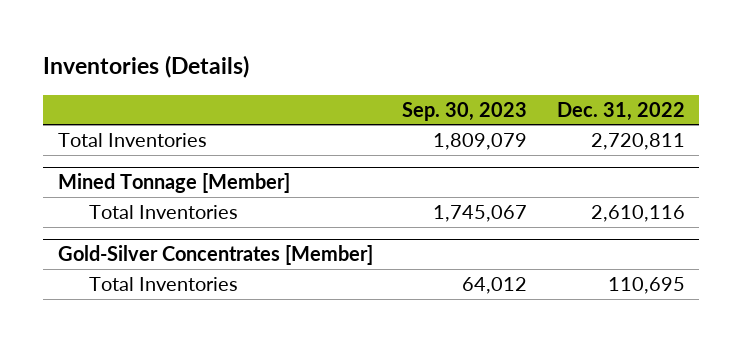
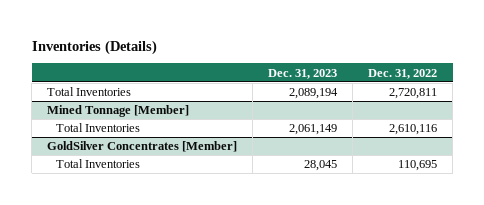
- | Sep. 30, 2023 | Dec. 31, 2022
+ | Dec. 31, 2023 | Dec. 31, 2022
- Gold-Silver Concentrates [Member]
+ GoldSilver Concentrates [Member]

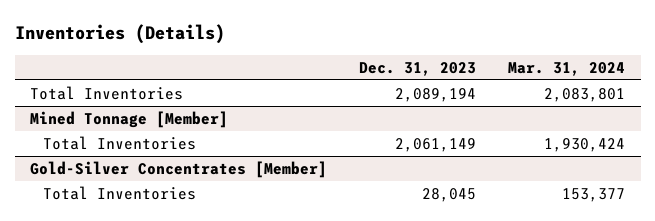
- | Dec. 31, 2023 | Dec. 31, 2022
+ | Dec. 31, 2023 | Mar. 31, 2024
- GoldSilver Concentrates [Member]
+ Gold-Silver Concentrates [Member]

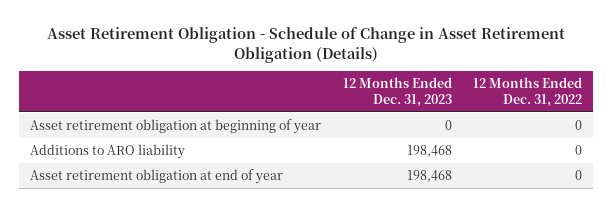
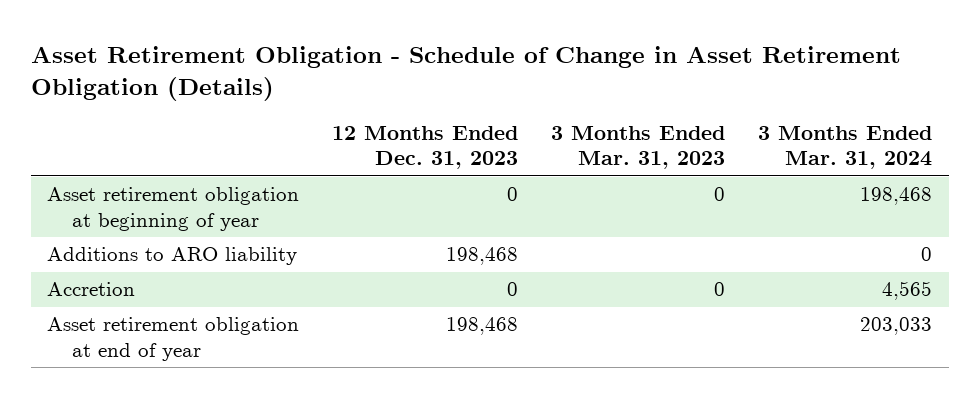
- | 12 Months Ended Dec. 31, 2023 | 12 Months Ended Dec. 31, 2022
+ | 12 Months Ended Dec. 31, 2023 | 3 Months Ended Mar. 31, 2023 | 3 Months Ended Mar. 31, 2024
+ Accretion | 0 | 0 | 4,565

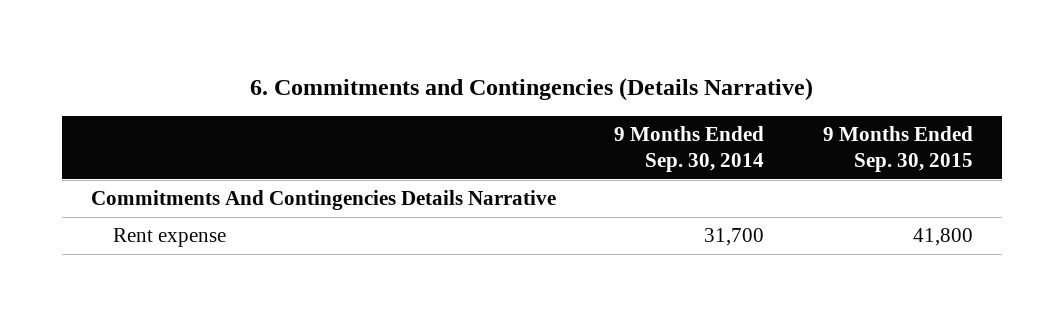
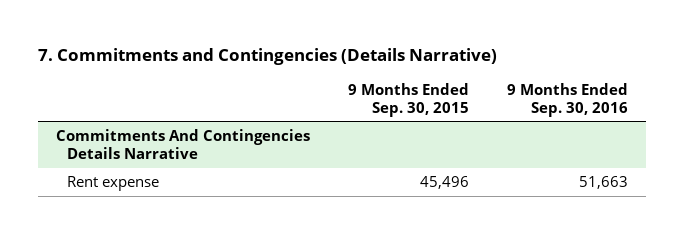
- 6. Commitments and Contingencies (Details Narrative)
+ 7. Commitments and Contingencies (Details Narrative)
- | 9 Months Ended Sep. 30, 2014 | 9 Months Ended Sep. 30, 2015
+ | 9 Months Ended Sep. 30, 2015 | 9 Months Ended Sep. 30, 2016
- Rent expense | 31,700 | 41,800
+ Rent expense | 45,496 | 51,663

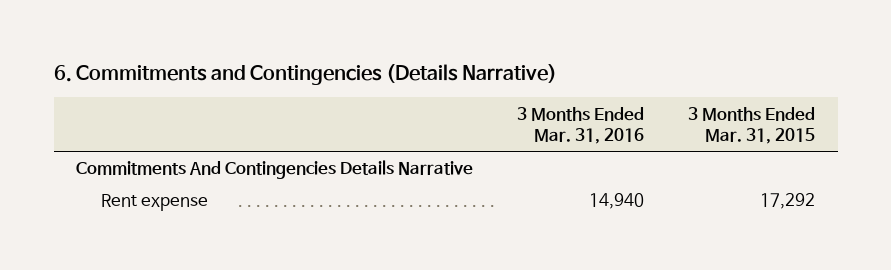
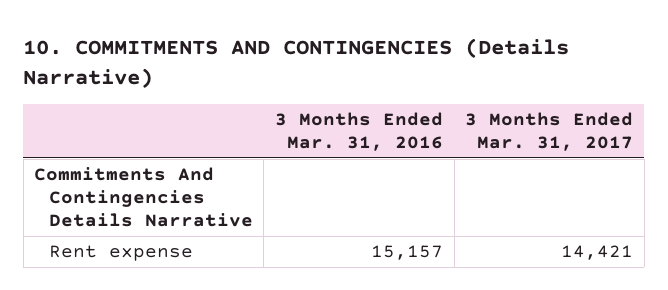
- 6. Commitments and Contingencies (Details Narrative)
+ 10. COMMITMENTS AND CONTINGENCIES (Details Narrative)
- | 3 Months Ended Mar. 31, 2016 | 3 Months Ended Mar. 31, 2015
+ | 3 Months Ended Mar. 31, 2016 | 3 Months Ended Mar. 31, 2017
- Rent expense | 14,940 | 17,292
+ Rent expense | 15,157 | 14,421

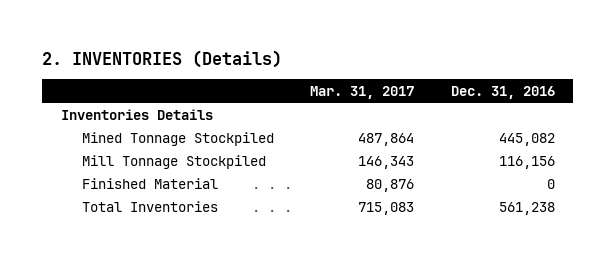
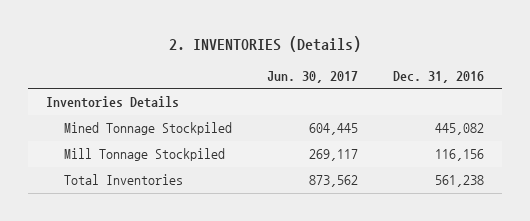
- | Mar. 31, 2017 | Dec. 31, 2016
+ | Jun. 30, 2017 | Dec. 31, 2016
- Finished Material | 80,876 | 0

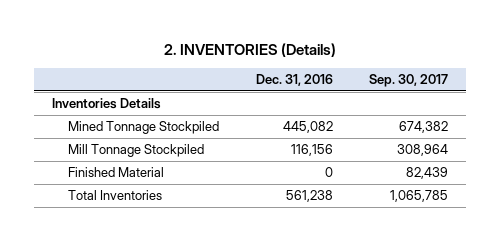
- | Jun. 30, 2017 | Dec. 31, 2016
+ | Dec. 31, 2016 | Sep. 30, 2017
+ Finished Material | 0 | 82,439

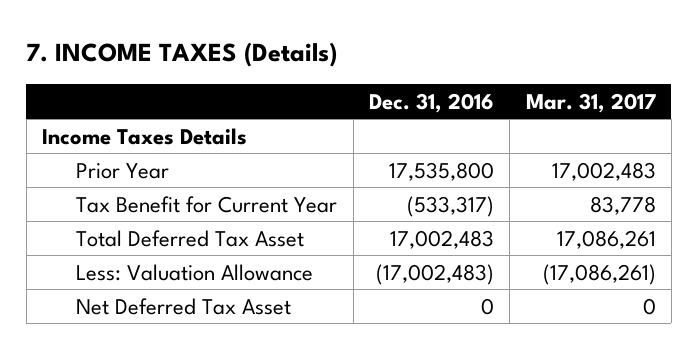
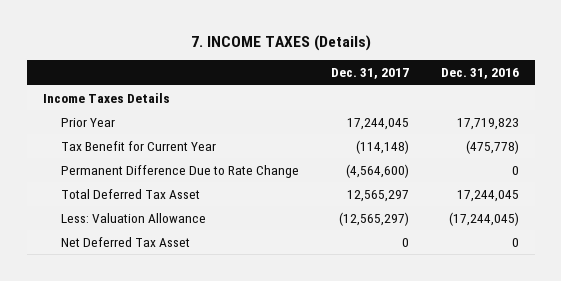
- | Dec. 31, 2016 | Mar. 31, 2017
+ | Dec. 31, 2017 | Dec. 31, 2016
- Prior Year | 17,535,800 | 17,002,483
- Tax Benefit for Current Year | (533,317) | 83,778
- Total Deferred Tax Asset | 17,002,483 | 17,086,261
- Less: Valuation Allowance | (17,002,483) | (17,086,261)
+ Prior Year | 17,244,045 | 17,719,823
+ Tax Benefit for Current Year | (114,148) | (475,778)
+ Permanent Difference Due to Rate Change | (4,564,600) | 0
+ Total Deferred Tax Asset | 12,565,297 | 17,244,045
+ Less: Valuation Allowance | (12,565,297) | (17,244,045)

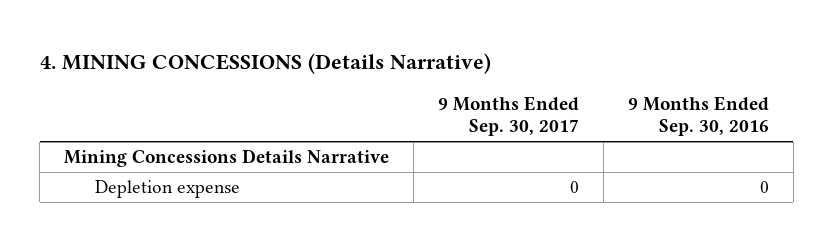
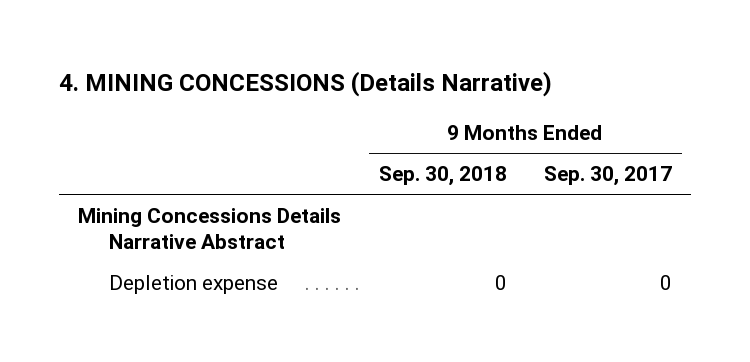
- | 9 Months Ended Sep. 30, 2017 | 9 Months Ended Sep. 30, 2016
+ | 9 Months Ended Sep. 30, 2018 | 9 Months Ended Sep. 30, 2017
- Mining Concessions Details Narrative
+ Mining Concessions Details Narrative Abstract

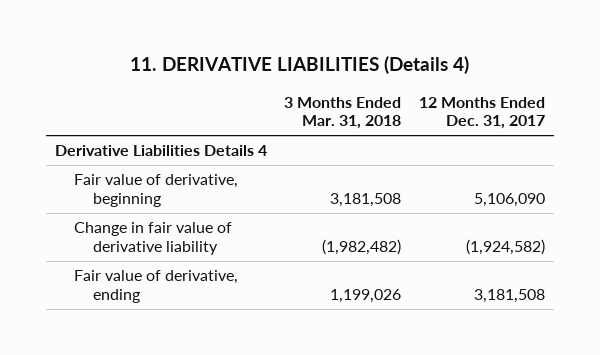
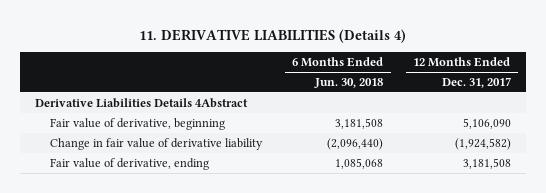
- | 3 Months Ended Mar. 31, 2018 | 12 Months Ended Dec. 31, 2017
+ | 6 Months Ended Jun. 30, 2018 | 12 Months Ended Dec. 31, 2017
- Derivative Liabilities Details 4
+ Derivative Liabilities Details 4Abstract

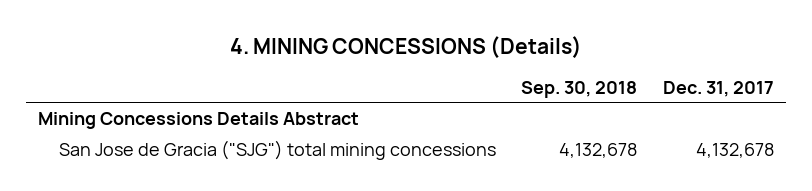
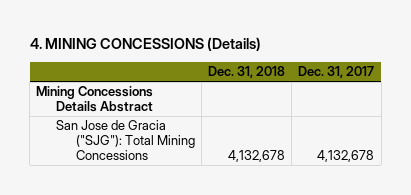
- | Sep. 30, 2018 | Dec. 31, 2017
+ | Dec. 31, 2018 | Dec. 31, 2017
- San Jose de Gracia ("SJG") total mining concessions | 4,132,678 | 4,132,678
+ San Jose de Gracia ("SJG"): Total Mining Concessions | 4,132,678 | 4,132,678

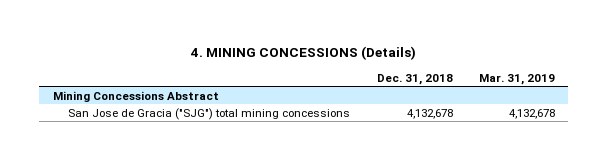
- | Dec. 31, 2018 | Dec. 31, 2017
+ | Dec. 31, 2018 | Mar. 31, 2019
- Mining Concessions Details Abstract
- San Jose de Gracia ("SJG"): Total Mining Concessions | 4,132,678 | 4,132,678
+ Mining Concessions Abstract
+ San Jose de Gracia ("SJG") total mining concessions | 4,132,678 | 4,132,678

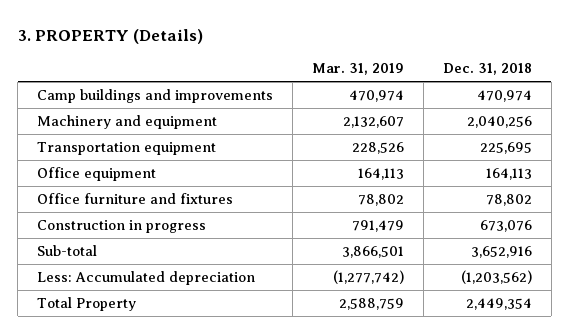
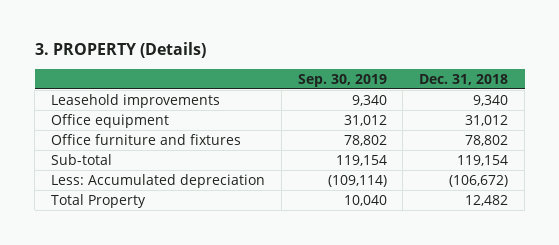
- | Mar. 31, 2019 | Dec. 31, 2018
+ | Sep. 30, 2019 | Dec. 31, 2018
- Camp buildings and improvements | 470,974 | 470,974
- Machinery and equipment | 2,132,607 | 2,040,256
- Transportation equipment | 228,526 | 225,695
- Office equipment | 164,113 | 164,113
+ Leasehold improvements | 9,340 | 9,340
+ Office equipment | 31,012 | 31,012
- Construction in progress | 791,479 | 673,076
- Sub-total | 3,866,501 | 3,652,916
- Less: Accumulated depreciation | (1,277,742) | (1,203,562)
- Total Property | 2,588,759 | 2,449,354
+ Sub-total | 119,154 | 119,154
+ Less: Accumulated depreciation | (109,114) | (106,672)
+ Total Property | 10,040 | 12,482

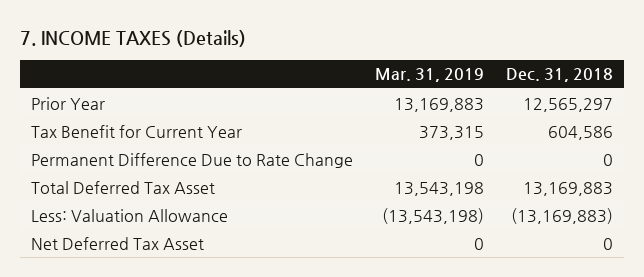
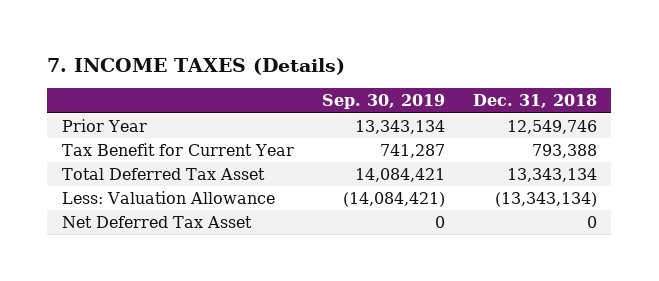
- | Mar. 31, 2019 | Dec. 31, 2018
+ | Sep. 30, 2019 | Dec. 31, 2018
- Prior Year | 13,169,883 | 12,565,297
- Tax Benefit for Current Year | 373,315 | 604,586
- Permanent Difference Due to Rate Change | 0 | 0
- Total Deferred Tax Asset | 13,543,198 | 13,169,883
- Less: Valuation Allowance | (13,543,198) | (13,169,883)
+ Prior Year | 13,343,134 | 12,549,746
+ Tax Benefit for Current Year | 741,287 | 793,388
+ Total Deferred Tax Asset | 14,084,421 | 13,343,134
+ Less: Valuation Allowance | (14,084,421) | (13,343,134)

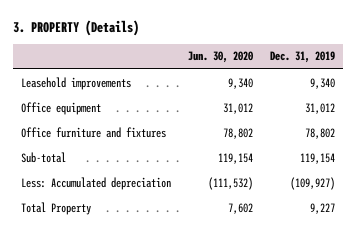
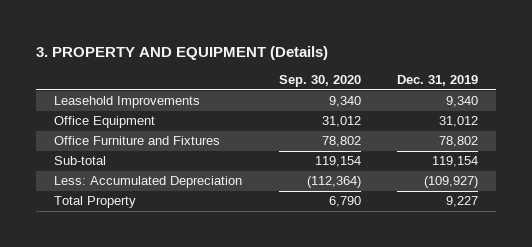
- 3. PROPERTY (Details)
+ 3. PROPERTY AND EQUIPMENT (Details)
- | Jun. 30, 2020 | Dec. 31, 2019
+ | Sep. 30, 2020 | Dec. 31, 2019
- Leasehold improvements | 9,340 | 9,340
- Office equipment | 31,012 | 31,012
- Office furniture and fixtures | 78,802 | 78,802
+ Leasehold Improvements | 9,340 | 9,340
+ Office Equipment | 31,012 | 31,012
+ Office Furniture and Fixtures | 78,802 | 78,802
- Less: Accumulated depreciation | (111,532) | (109,927)
+ Less: Accumulated Depreciation | (112,364) | (109,927)

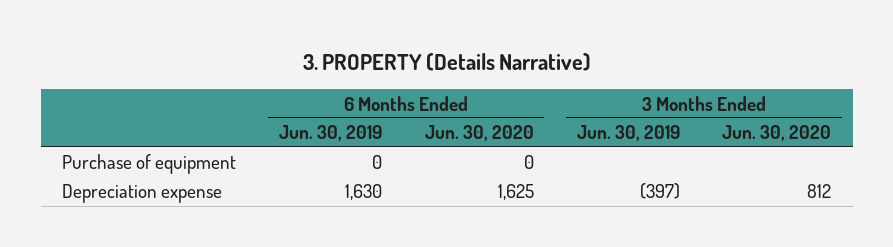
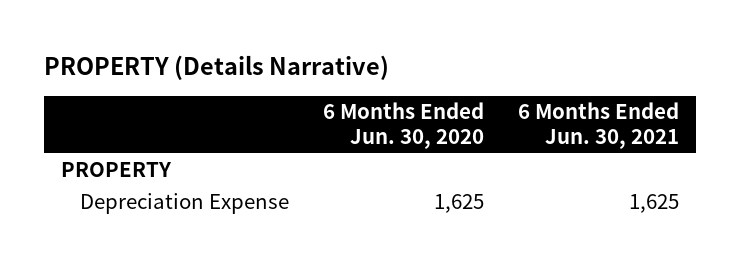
- 3. PROPERTY (Details Narrative)
+ PROPERTY (Details Narrative)
- | 6 Months Ended Jun. 30, 2019 | 6 Months Ended Jun. 30, 2020 | 3 Months Ended Jun. 30, 2019 | 3 Months Ended Jun. 30, 2020
+ | 6 Months Ended Jun. 30, 2020 | 6 Months Ended Jun. 30, 2021
- Purchase of equipment | 0 | 0 | |
- Depreciation expense | 1,630 | 1,625 | (397) | 812
+ PROPERTY
+ Depreciation Expense | 1,625 | 1,625

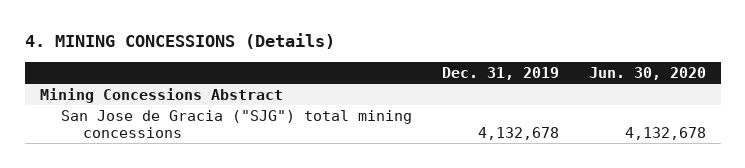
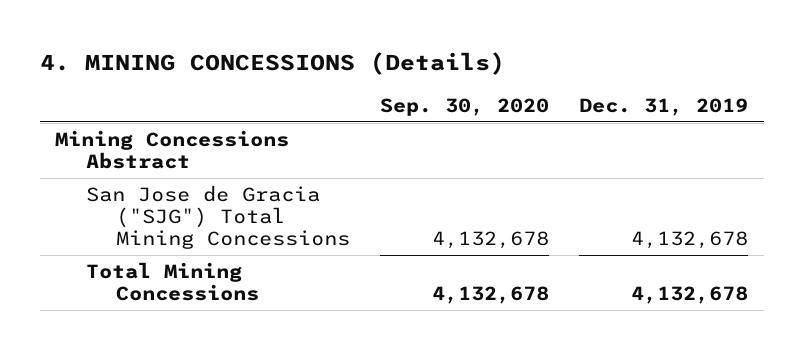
- | Dec. 31, 2019 | Jun. 30, 2020
+ | Sep. 30, 2020 | Dec. 31, 2019
- San Jose de Gracia ("SJG") total mining concessions | 4,132,678 | 4,132,678
+ San Jose de Gracia ("SJG") Total Mining Concessions | 4,132,678 | 4,132,678
+ Total Mining Concessions | 4,132,678 | 4,132,678

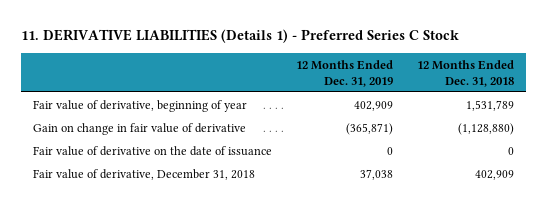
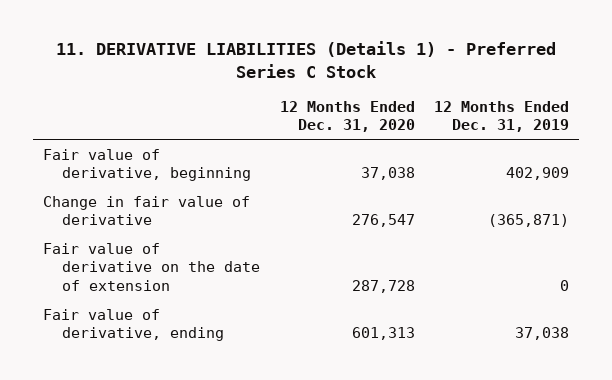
- | 12 Months Ended Dec. 31, 2019 | 12 Months Ended Dec. 31, 2018
+ | 12 Months Ended Dec. 31, 2020 | 12 Months Ended Dec. 31, 2019
- Fair value of derivative, beginning of year | 402,909 | 1,531,789
- Gain on change in fair value of derivative | (365,871) | (1,128,880)
- Fair value of derivative on the date of issuance | 0 | 0
- Fair value of derivative, December 31, 2018 | 37,038 | 402,909
+ Fair value of derivative, beginning | 37,038 | 402,909
+ Change in fair value of derivative | 276,547 | (365,871)
+ Fair value of derivative on the date of extension | 287,728 | 0
+ Fair value of derivative, ending | 601,313 | 37,038

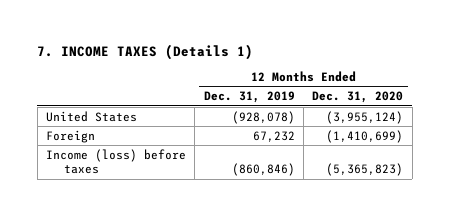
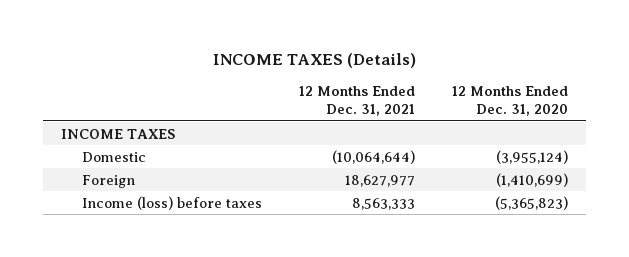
- 7. INCOME TAXES (Details 1)
+ INCOME TAXES (Details)
- | 12 Months Ended Dec. 31, 2019 | 12 Months Ended Dec. 31, 2020
+ | 12 Months Ended Dec. 31, 2021 | 12 Months Ended Dec. 31, 2020
- United States | (928,078) | (3,955,124)
+ INCOME TAXES
+ Domestic | (10,064,644) | (3,955,124)

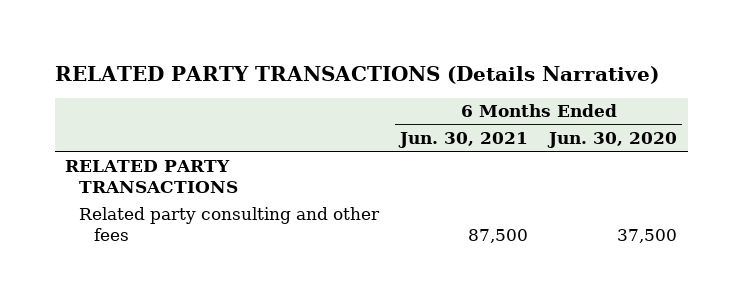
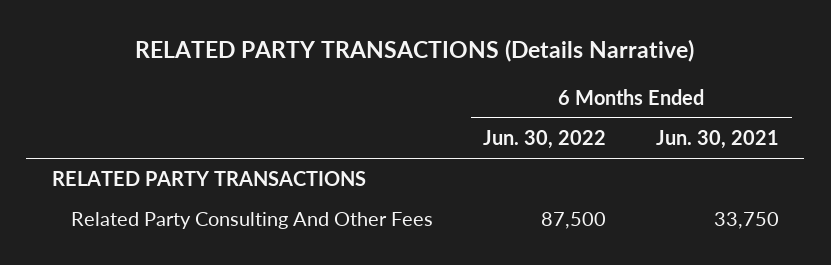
- | 6 Months Ended Jun. 30, 2021 | 6 Months Ended Jun. 30, 2020
+ | 6 Months Ended Jun. 30, 2022 | 6 Months Ended Jun. 30, 2021
- Related party consulting and other fees | 87,500 | 37,500
+ Related Party Consulting And Other Fees | 87,500 | 33,750

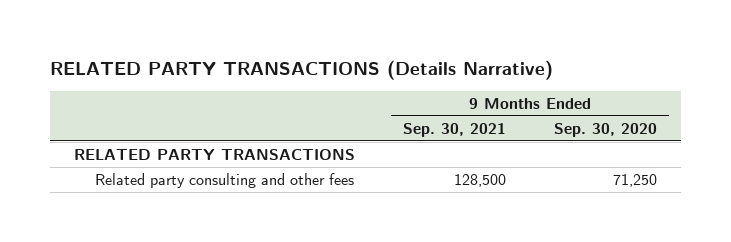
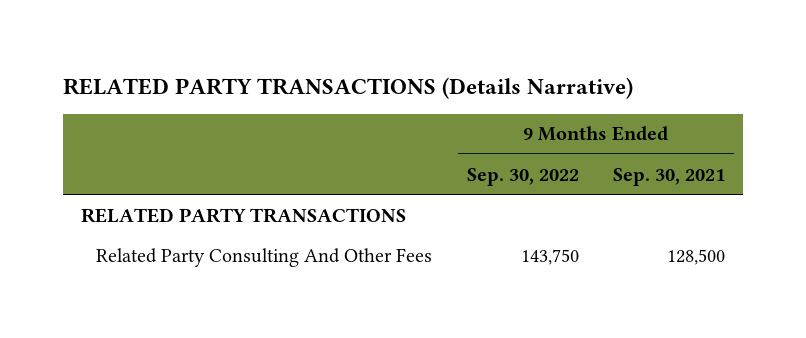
- | 9 Months Ended Sep. 30, 2021 | 9 Months Ended Sep. 30, 2020
+ | 9 Months Ended Sep. 30, 2022 | 9 Months Ended Sep. 30, 2021
- Related party consulting and other fees | 128,500 | 71,250
+ Related Party Consulting And Other Fees | 143,750 | 128,500

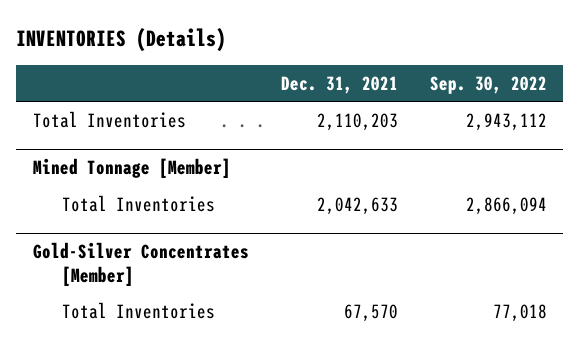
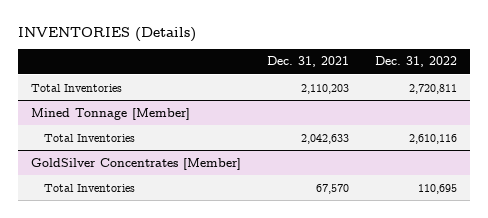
- | Dec. 31, 2021 | Sep. 30, 2022
+ | Dec. 31, 2021 | Dec. 31, 2022
- Gold-Silver Concentrates [Member]
+ GoldSilver Concentrates [Member]

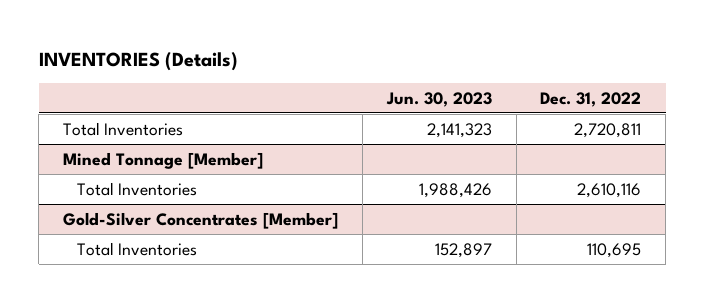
- | Dec. 31, 2021 | Dec. 31, 2022
+ | Jun. 30, 2023 | Dec. 31, 2022
- GoldSilver Concentrates [Member]
+ Gold-Silver Concentrates [Member]

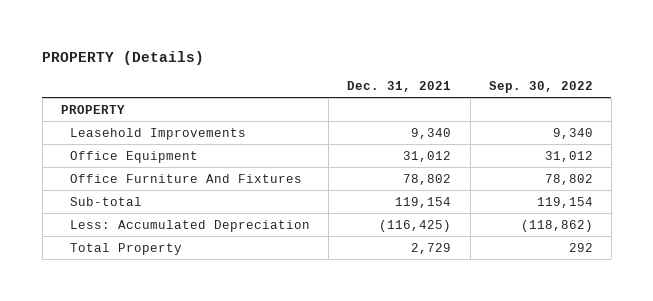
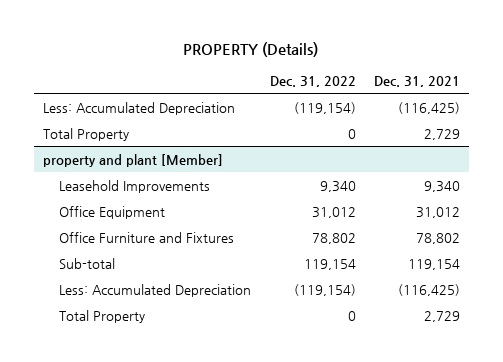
- | Dec. 31, 2021 | Sep. 30, 2022
+ | Dec. 31, 2022 | Dec. 31, 2021
- PROPERTY
+ Less: Accumulated Depreciation | (119,154) | (116,425)
+ Total Property | 0 | 2,729
+ property and plant [Member]
- Office Furniture And Fixtures | 78,802 | 78,802
+ Office Furniture and Fixtures | 78,802 | 78,802

